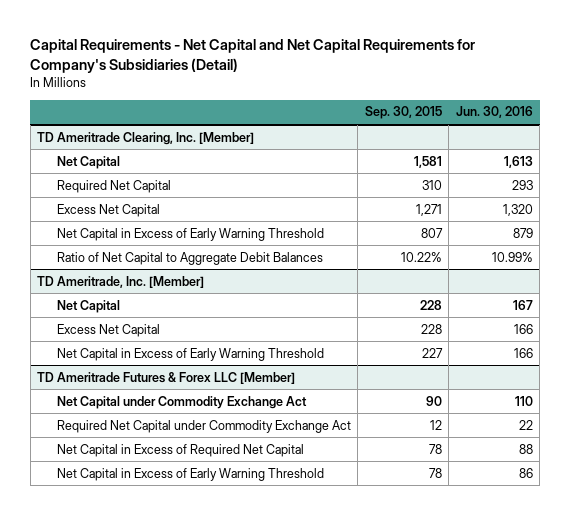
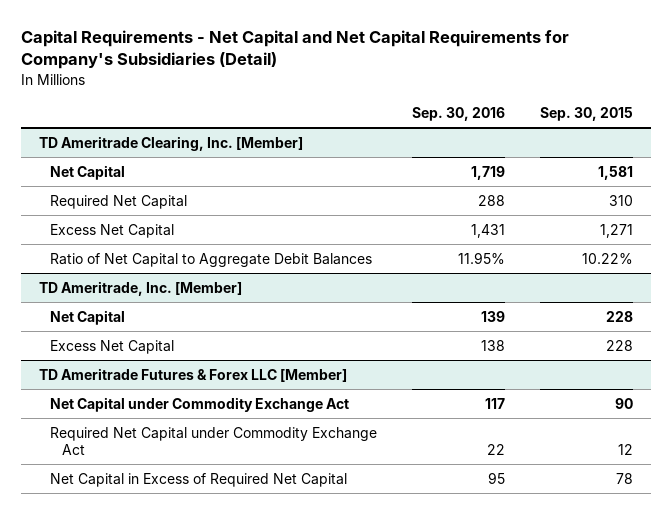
- | Sep. 30, 2015 | Jun. 30, 2016
+ | Sep. 30, 2016 | Sep. 30, 2015
@ TD Ameritrade Clearing, Inc. [Member]
- Net Capital in Excess of Early Warning Threshold | 807 | 879
@ TD Ameritrade, Inc. [Member]
- Net Capital in Excess of Early Warning Threshold | 227 | 166
@ TD Ameritrade Futures & Forex LLC [Member]
- Net Capital in Excess of Early Warning Threshold | 78 | 86

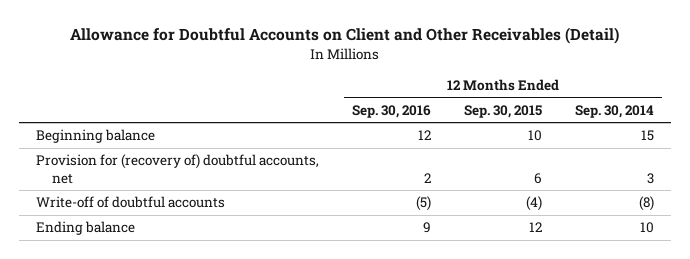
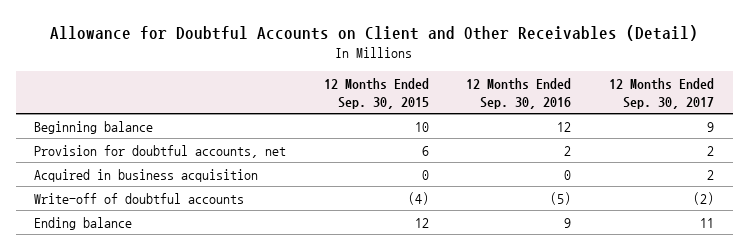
- | 12 Months Ended Sep. 30, 2016 | 12 Months Ended Sep. 30, 2015 | 12 Months Ended Sep. 30, 2014
+ | 12 Months Ended Sep. 30, 2015 | 12 Months Ended Sep. 30, 2016 | 12 Months Ended Sep. 30, 2017
- Provision for (recovery of) doubtful accounts, net | 2 | 6 | 3
+ Provision for doubtful accounts, net | 6 | 2 | 2
+ Acquired in business acquisition | 0 | 0 | 2

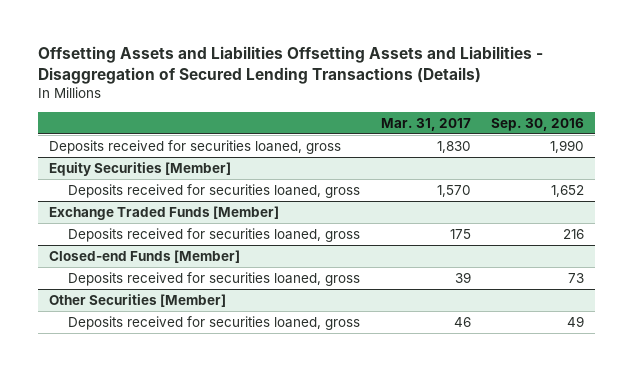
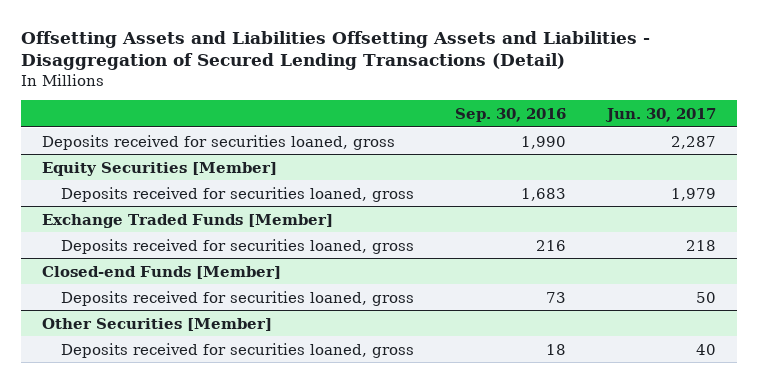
- Offsetting Assets and Liabilities Offsetting Assets and Liabilities - Disaggregation of Secured Lending Transactions (Details)
+ Offsetting Assets and Liabilities Offsetting Assets and Liabilities - Disaggregation of Secured Lending Transactions (Detail)
- | Mar. 31, 2017 | Sep. 30, 2016
+ | Sep. 30, 2016 | Jun. 30, 2017
@ Equity Securities [Member]
- Deposits received for securities loaned, gross | 1,570 | 1,652
+ Deposits received for securities loaned, gross | 1,683 | 1,979
@ Other Securities [Member]
- Deposits received for securities loaned, gross | 46 | 49
+ Deposits received for securities loaned, gross | 18 | 40

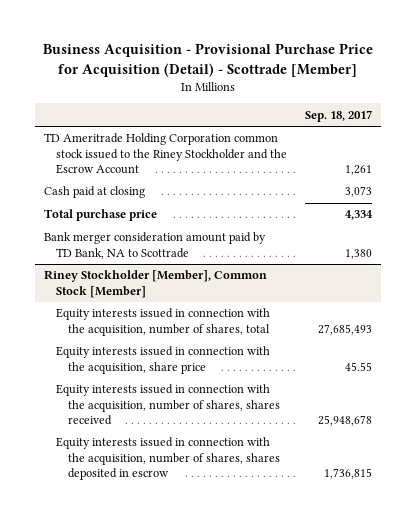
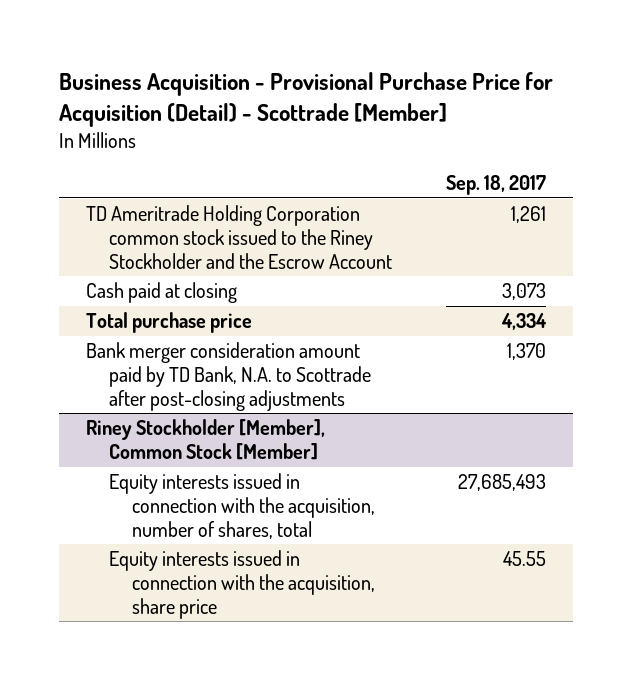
- Bank merger consideration amount paid by TD Bank, NA to Scottrade | 1,380
+ Bank merger consideration amount paid by TD Bank, N.A. to Scottrade after post-closing adjustments | 1,370
@ Riney Stockholder [Member], Common Stock [Member]
- Equity interests issued in connection with the acquisition, number of shares, shares received | 25,948,678
- Equity interests issued in connection with the acquisition, number of shares, shares deposited in escrow | 1,736,815

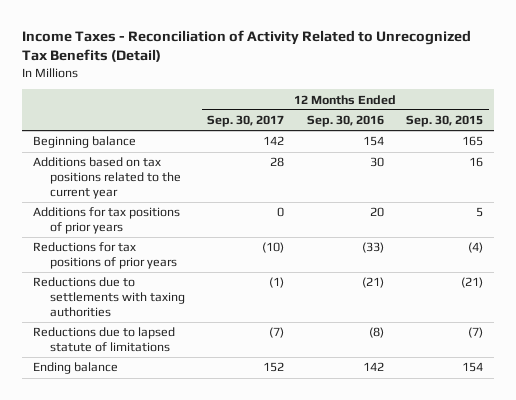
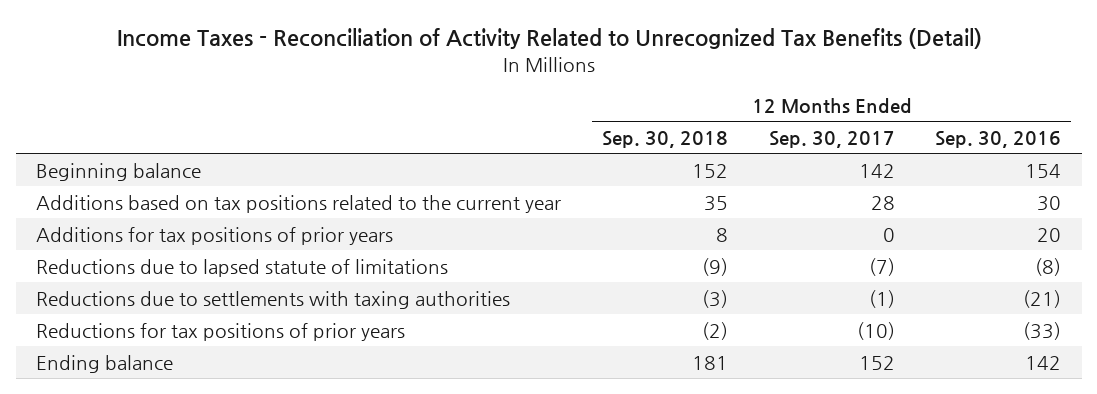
- | 12 Months Ended Sep. 30, 2017 | 12 Months Ended Sep. 30, 2016 | 12 Months Ended Sep. 30, 2015
+ | 12 Months Ended Sep. 30, 2018 | 12 Months Ended Sep. 30, 2017 | 12 Months Ended Sep. 30, 2016
moved down: Reductions due to settlements with taxing authorities | (3) | (1) | (21)
moved down: Reductions for tax positions of prior years | (2) | (10) | (33)

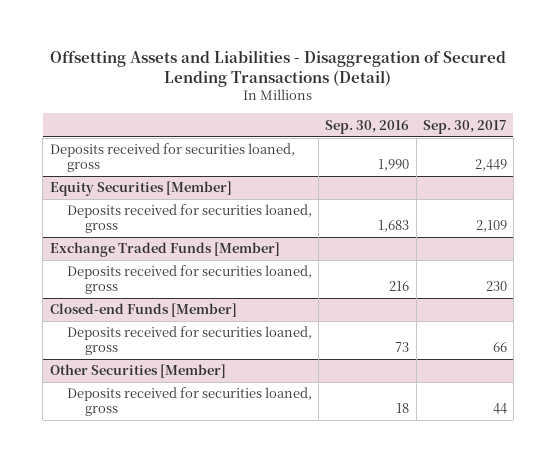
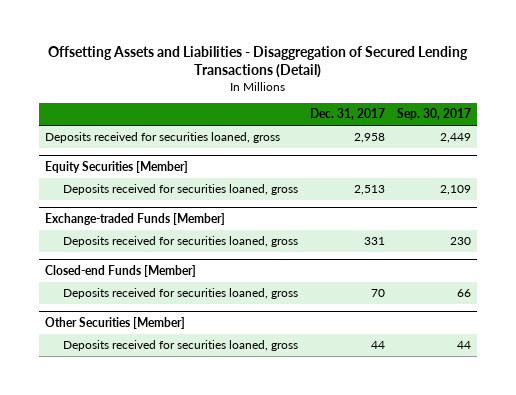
- | Sep. 30, 2016 | Sep. 30, 2017
+ | Dec. 31, 2017 | Sep. 30, 2017
- Exchange Traded Funds [Member]
+ Exchange-traded Funds [Member]

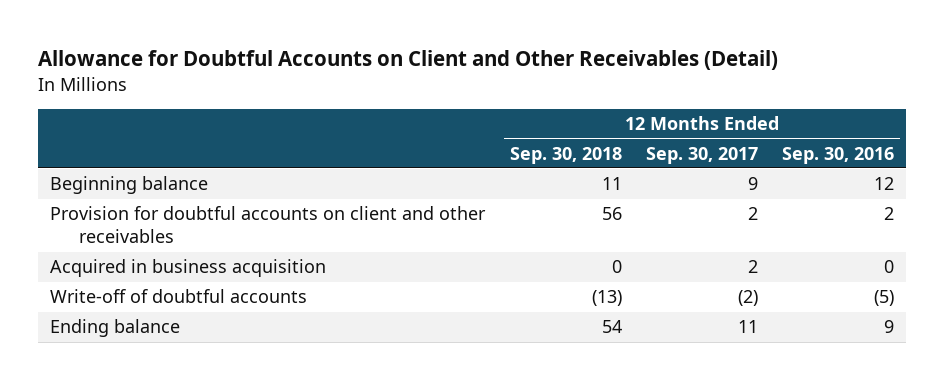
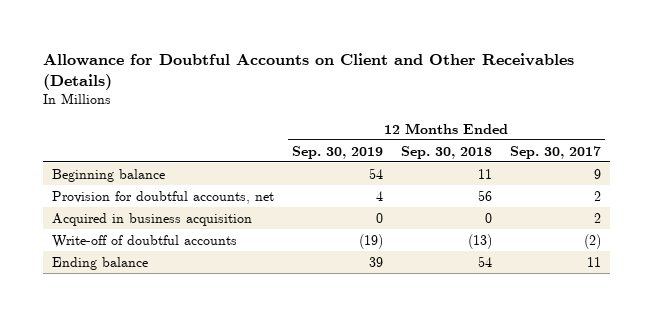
- Allowance for Doubtful Accounts on Client and Other Receivables (Detail)
+ Allowance for Doubtful Accounts on Client and Other Receivables (Details)
- | 12 Months Ended Sep. 30, 2018 | 12 Months Ended Sep. 30, 2017 | 12 Months Ended Sep. 30, 2016
+ | 12 Months Ended Sep. 30, 2019 | 12 Months Ended Sep. 30, 2018 | 12 Months Ended Sep. 30, 2017
- Provision for doubtful accounts on client and other receivables | 56 | 2 | 2
+ Provision for doubtful accounts, net | 4 | 56 | 2

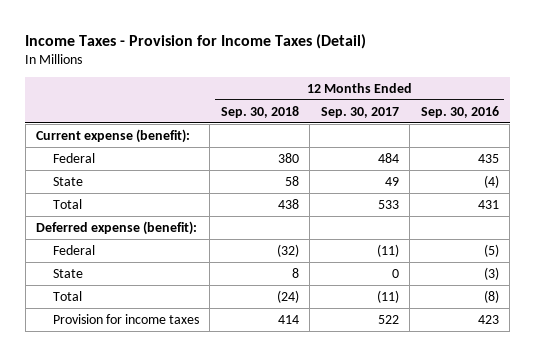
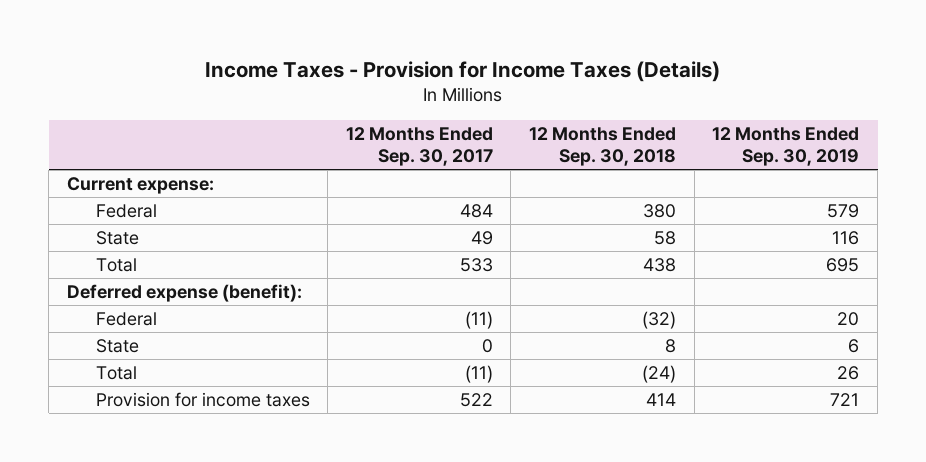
- Income Taxes - Provision for Income Taxes (Detail)
+ Income Taxes - Provision for Income Taxes (Details)
- | 12 Months Ended Sep. 30, 2018 | 12 Months Ended Sep. 30, 2017 | 12 Months Ended Sep. 30, 2016
+ | 12 Months Ended Sep. 30, 2017 | 12 Months Ended Sep. 30, 2018 | 12 Months Ended Sep. 30, 2019
- Current expense (benefit):
+ Current expense:

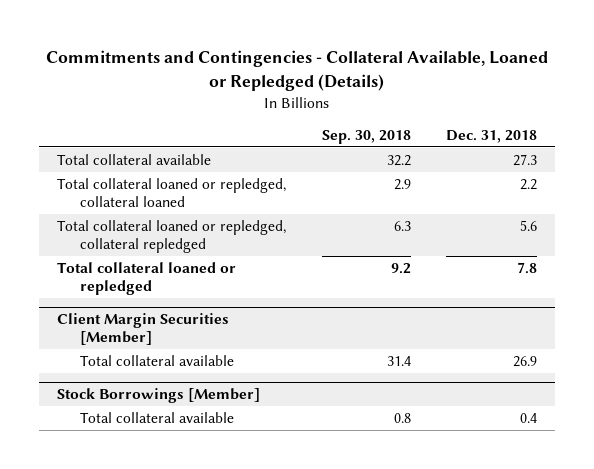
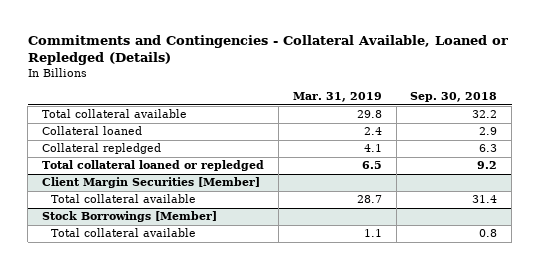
- | Sep. 30, 2018 | Dec. 31, 2018
+ | Mar. 31, 2019 | Sep. 30, 2018
- Total collateral loaned or repledged, collateral loaned | 2.9 | 2.2
- Total collateral loaned or repledged, collateral repledged | 6.3 | 5.6
+ Collateral loaned | 2.4 | 2.9
+ Collateral repledged | 4.1 | 6.3

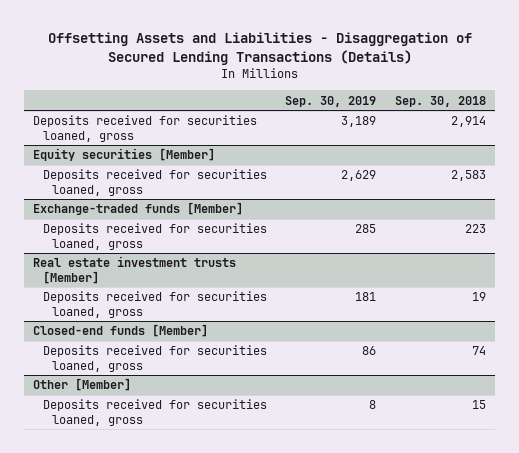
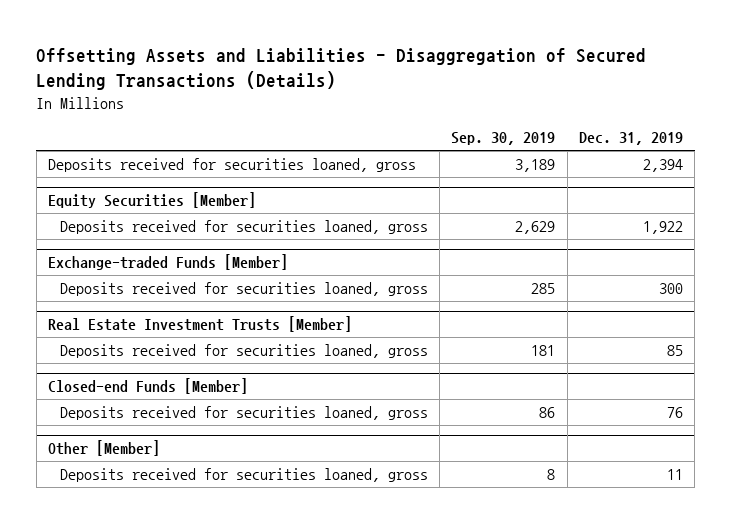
- | Sep. 30, 2019 | Sep. 30, 2018
+ | Sep. 30, 2019 | Dec. 31, 2019
- Equity securities [Member]
+ Equity Securities [Member]
- Exchange-traded funds [Member]
+ Exchange-traded Funds [Member]
- Real estate investment trusts [Member]
+ Real Estate Investment Trusts [Member]
- Closed-end funds [Member]
+ Closed-end Funds [Member]

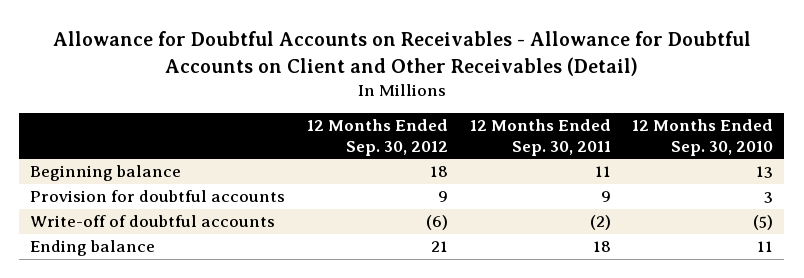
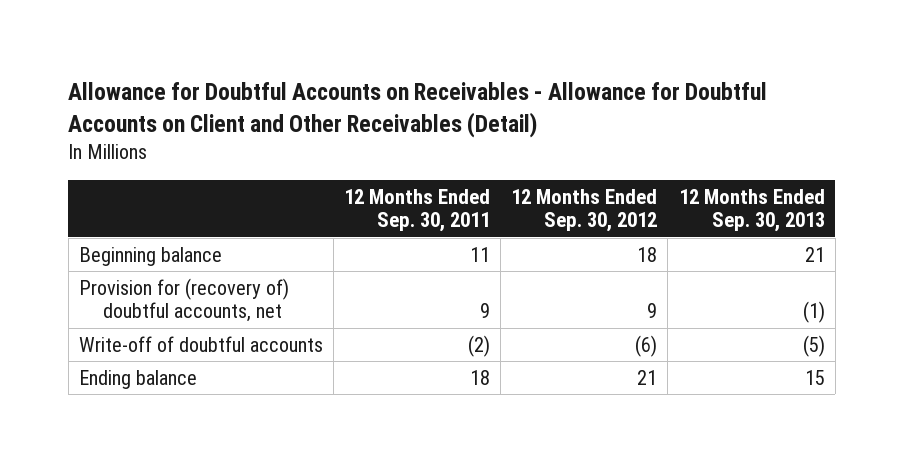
- | 12 Months Ended Sep. 30, 2012 | 12 Months Ended Sep. 30, 2011 | 12 Months Ended Sep. 30, 2010
+ | 12 Months Ended Sep. 30, 2011 | 12 Months Ended Sep. 30, 2012 | 12 Months Ended Sep. 30, 2013
- Provision for doubtful accounts | 9 | 9 | 3
+ Provision for (recovery of) doubtful accounts, net | 9 | 9 | (1)

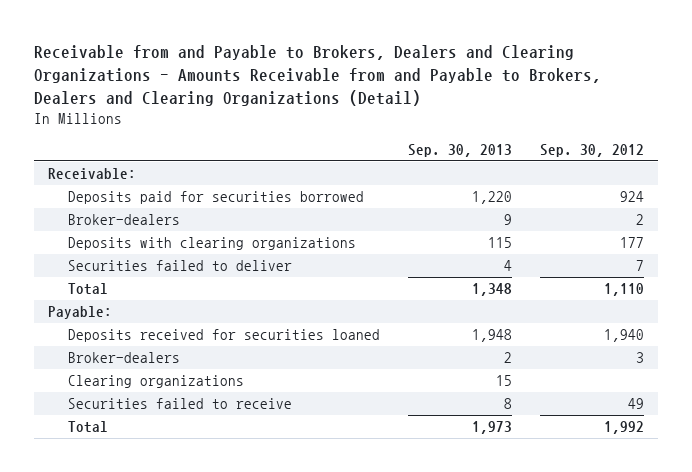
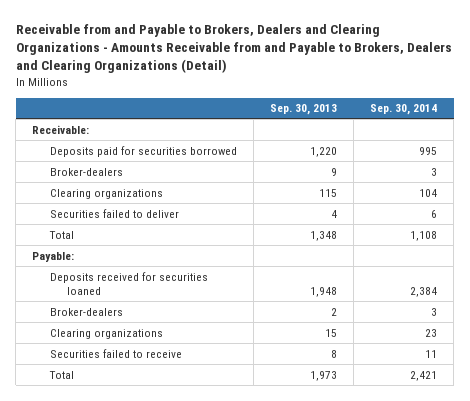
- | Sep. 30, 2013 | Sep. 30, 2012
+ | Sep. 30, 2013 | Sep. 30, 2014
- Deposits with clearing organizations | 115 | 177
+ Clearing organizations | 115 | 104

